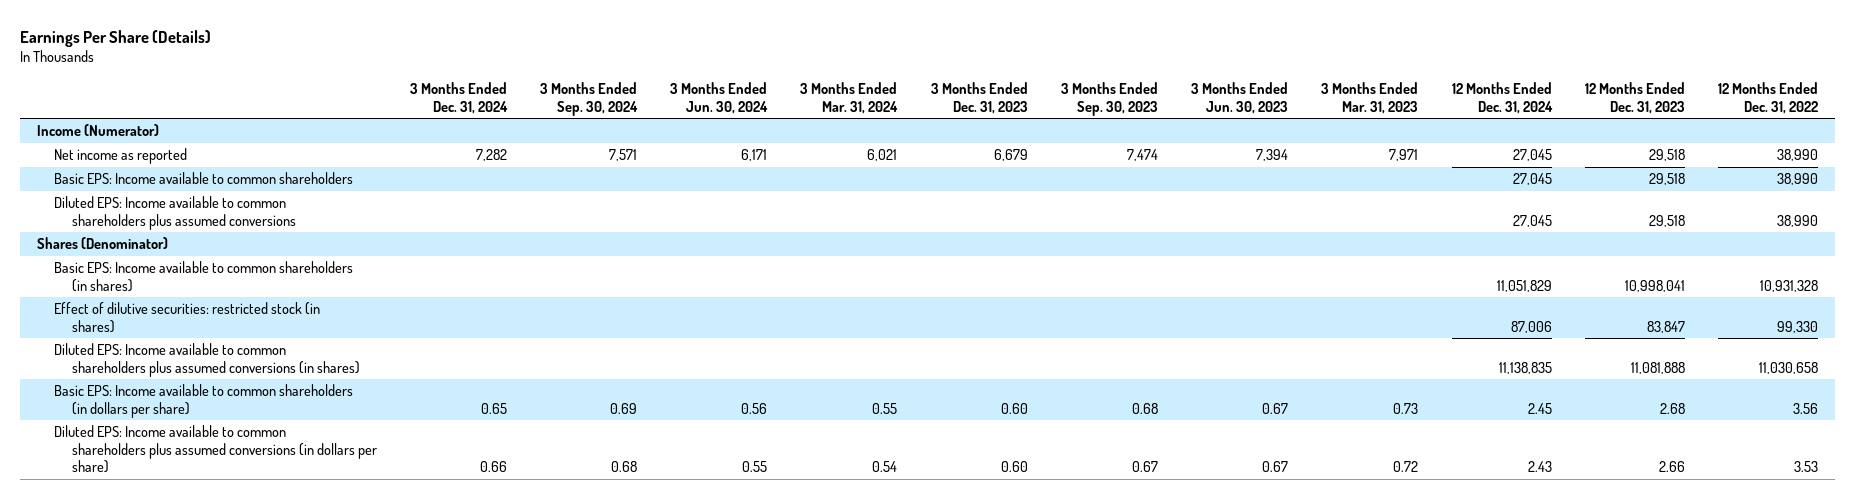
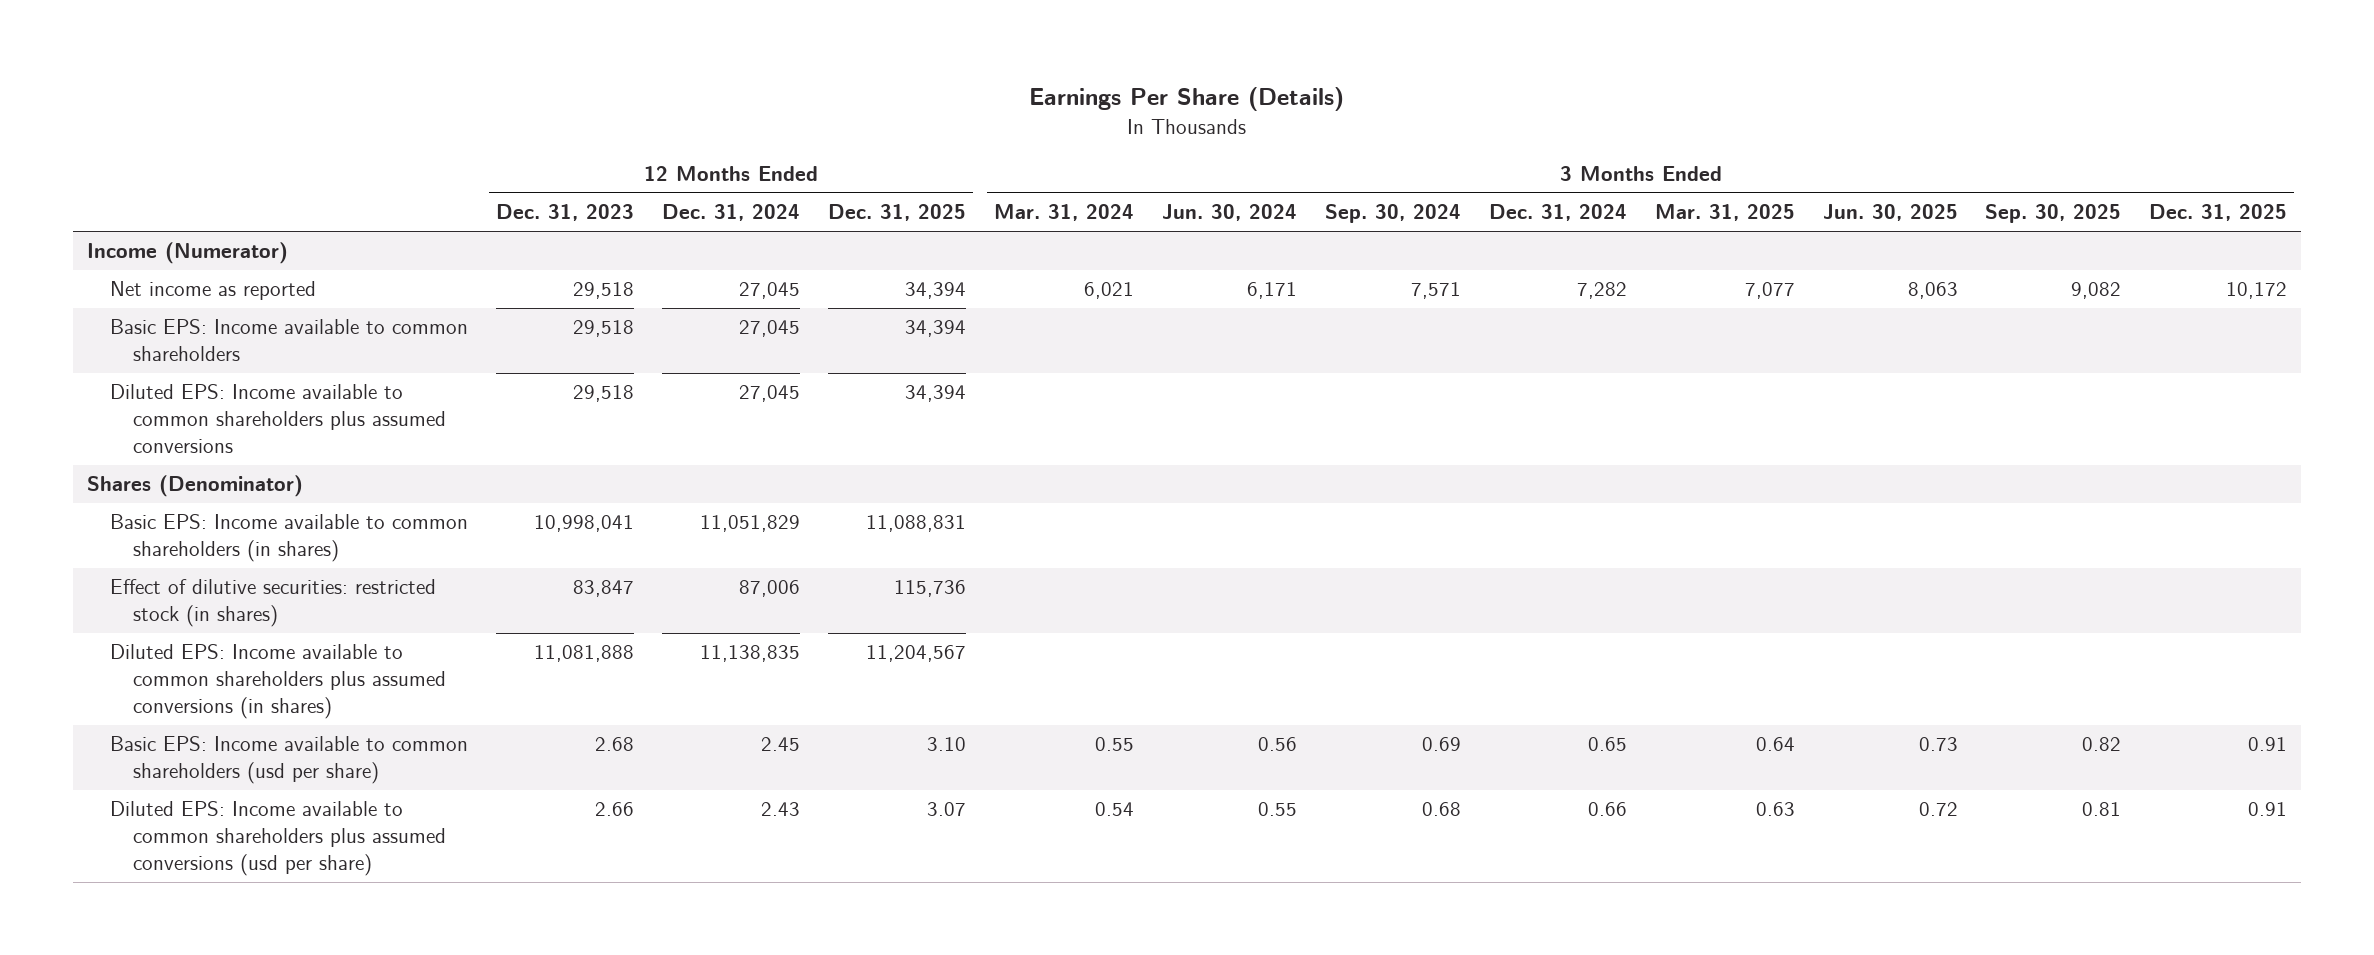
- | 3 Months Ended Dec. 31, 2024 | 3 Months Ended Sep. 30, 2024 | 3 Months Ended Jun. 30, 2024 | 3 Months Ended Mar. 31, 2024 | 3 Months Ended Dec. 31, 2023 | 3 Months Ended Sep. 30, 2023 | 3 Months Ended Jun. 30, 2023 | 3 Months Ended Mar. 31, 2023 | 12 Months Ended Dec. 31, 2024 | 12 Months Ended Dec. 31, 2023 | 12 Months Ended Dec. 31, 2022
+ | 12 Months Ended Dec. 31, 2023 | 12 Months Ended Dec. 31, 2024 | 12 Months Ended Dec. 31, 2025 | 3 Months Ended Mar. 31, 2024 | 3 Months Ended Jun. 30, 2024 | 3 Months Ended Sep. 30, 2024 | 3 Months Ended Dec. 31, 2024 | 3 Months Ended Mar. 31, 2025 | 3 Months Ended Jun. 30, 2025 | 3 Months Ended Sep. 30, 2025 | 3 Months Ended Dec. 31, 2025
- Basic EPS: Income available to common shareholders (in dollars per share) | 0.65 | 0.69 | 0.56 | 0.55 | 0.60 | 0.68 | 0.67 | 0.73 | 2.45 | 2.68 | 3.56
- Diluted EPS: Income available to common shareholders plus assumed conversions (in dollars per share) | 0.66 | 0.68 | 0.55 | 0.54 | 0.60 | 0.67 | 0.67 | 0.72 | 2.43 | 2.66 | 3.53
+ Basic EPS: Income available to common shareholders (usd per share) | 2.68 | 2.45 | 3.10 | 0.55 | 0.56 | 0.69 | 0.65 | 0.64 | 0.73 | 0.82 | 0.91
+ Diluted EPS: Income available to common shareholders plus assumed conversions (usd per share) | 2.66 | 2.43 | 3.07 | 0.54 | 0.55 | 0.68 | 0.66 | 0.63 | 0.72 | 0.81 | 0.91

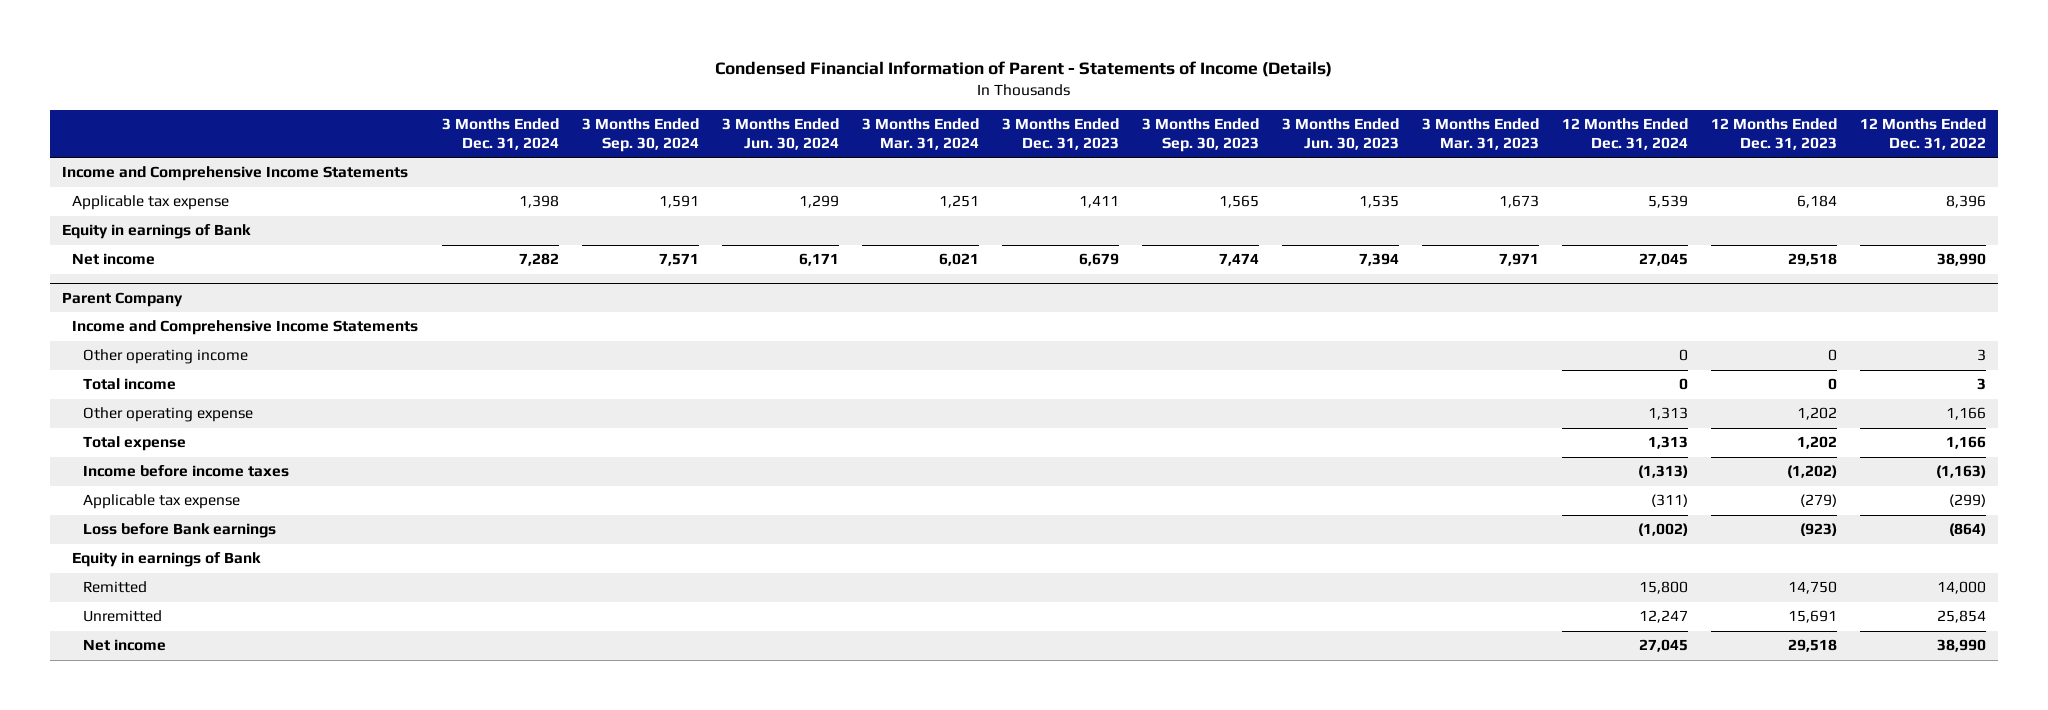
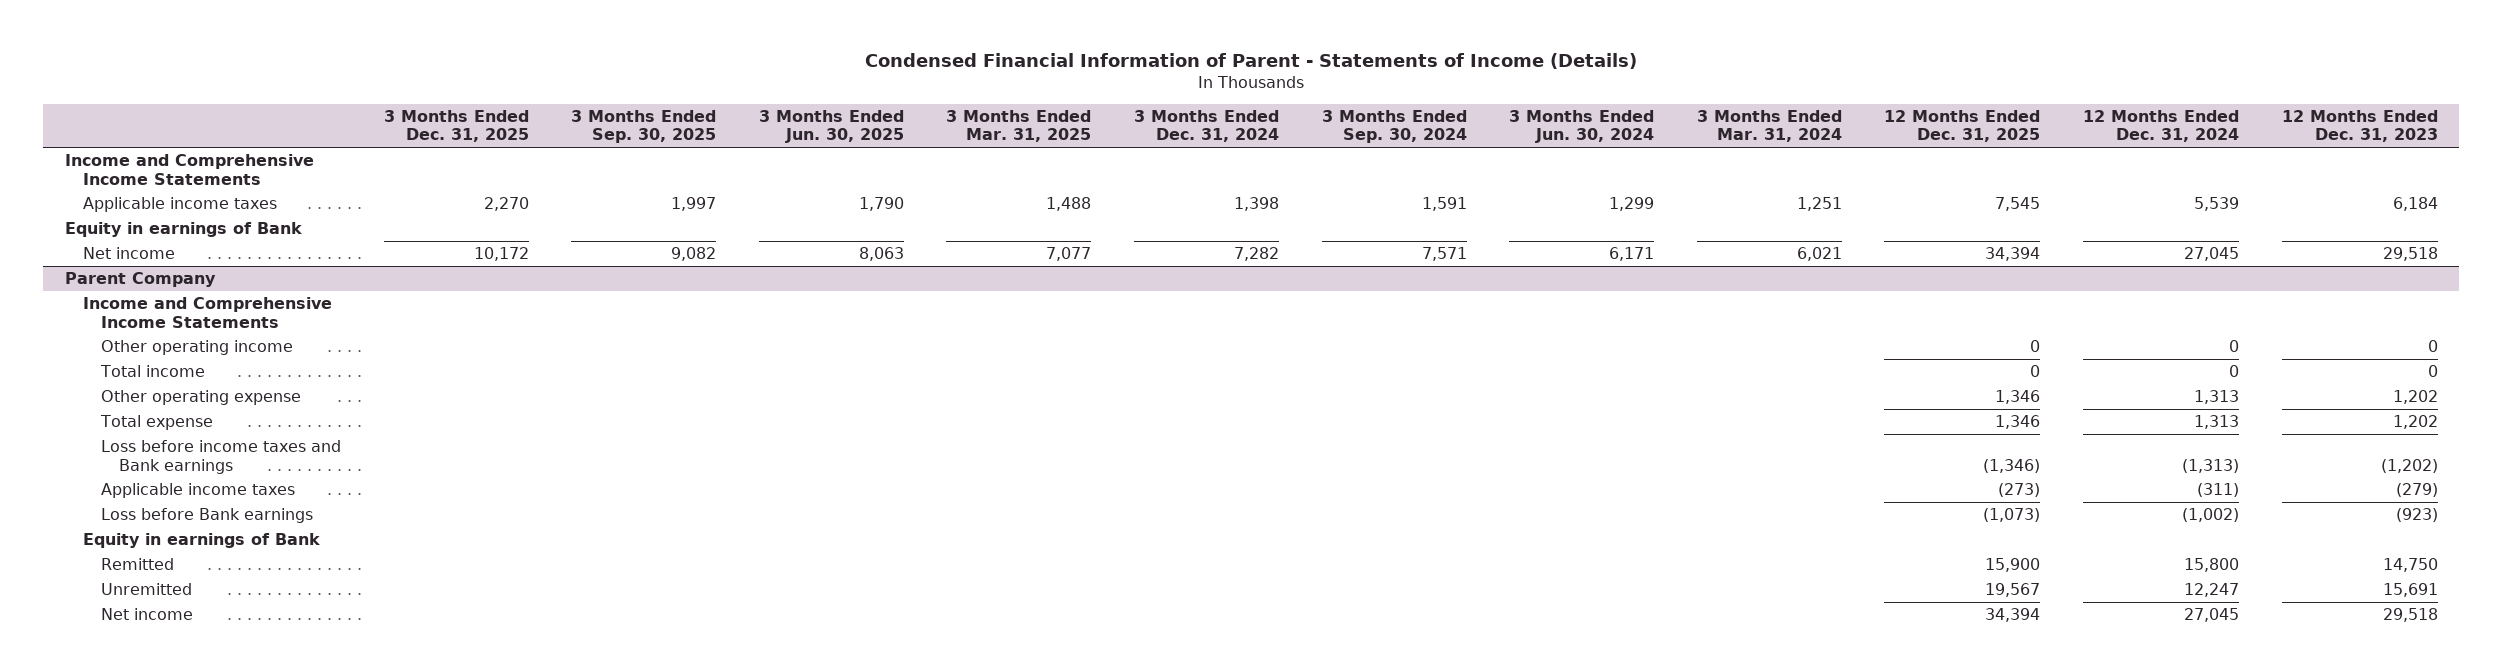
- | 3 Months Ended Dec. 31, 2024 | 3 Months Ended Sep. 30, 2024 | 3 Months Ended Jun. 30, 2024 | 3 Months Ended Mar. 31, 2024 | 3 Months Ended Dec. 31, 2023 | 3 Months Ended Sep. 30, 2023 | 3 Months Ended Jun. 30, 2023 | 3 Months Ended Mar. 31, 2023 | 12 Months Ended Dec. 31, 2024 | 12 Months Ended Dec. 31, 2023 | 12 Months Ended Dec. 31, 2022
+ | 3 Months Ended Dec. 31, 2025 | 3 Months Ended Sep. 30, 2025 | 3 Months Ended Jun. 30, 2025 | 3 Months Ended Mar. 31, 2025 | 3 Months Ended Dec. 31, 2024 | 3 Months Ended Sep. 30, 2024 | 3 Months Ended Jun. 30, 2024 | 3 Months Ended Mar. 31, 2024 | 12 Months Ended Dec. 31, 2025 | 12 Months Ended Dec. 31, 2024 | 12 Months Ended Dec. 31, 2023
- Applicable tax expense | 1,398 | 1,591 | 1,299 | 1,251 | 1,411 | 1,565 | 1,535 | 1,673 | 5,539 | 6,184 | 8,396
+ Applicable income taxes | 2,270 | 1,997 | 1,790 | 1,488 | 1,398 | 1,591 | 1,299 | 1,251 | 7,545 | 5,539 | 6,184
@ Parent Company
- Income before income taxes | | | | | | | | | (1,313) | (1,202) | (1,163)
- Applicable tax expense | | | | | | | | | (311) | (279) | (299)
+ Loss before income taxes and Bank earnings | | | | | | | | | (1,346) | (1,313) | (1,202)
+ Applicable income taxes | | | | | | | | | (273) | (311) | (279)

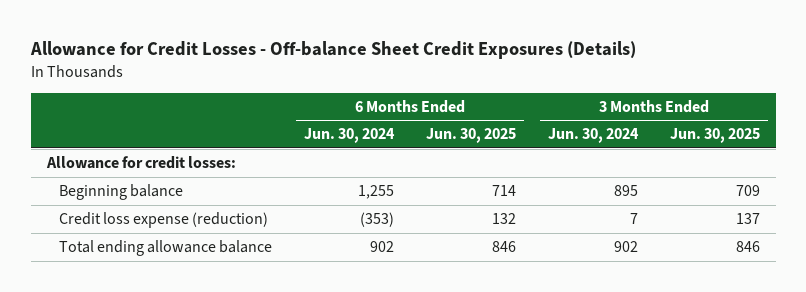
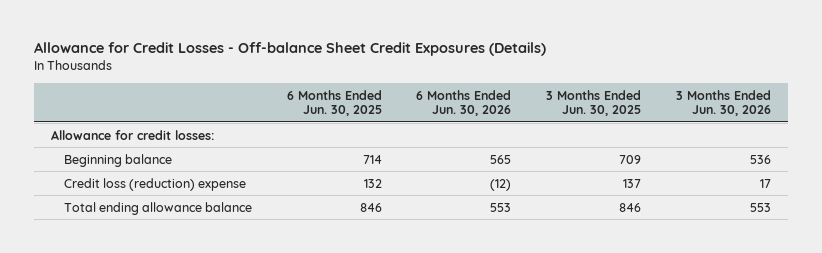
- | 6 Months Ended Jun. 30, 2024 | 6 Months Ended Jun. 30, 2025 | 3 Months Ended Jun. 30, 2024 | 3 Months Ended Jun. 30, 2025
+ | 6 Months Ended Jun. 30, 2025 | 6 Months Ended Jun. 30, 2026 | 3 Months Ended Jun. 30, 2025 | 3 Months Ended Jun. 30, 2026
- Credit loss expense (reduction) | (353) | 132 | 7 | 137
+ Credit loss (reduction) expense | 132 | (12) | 137 | 17

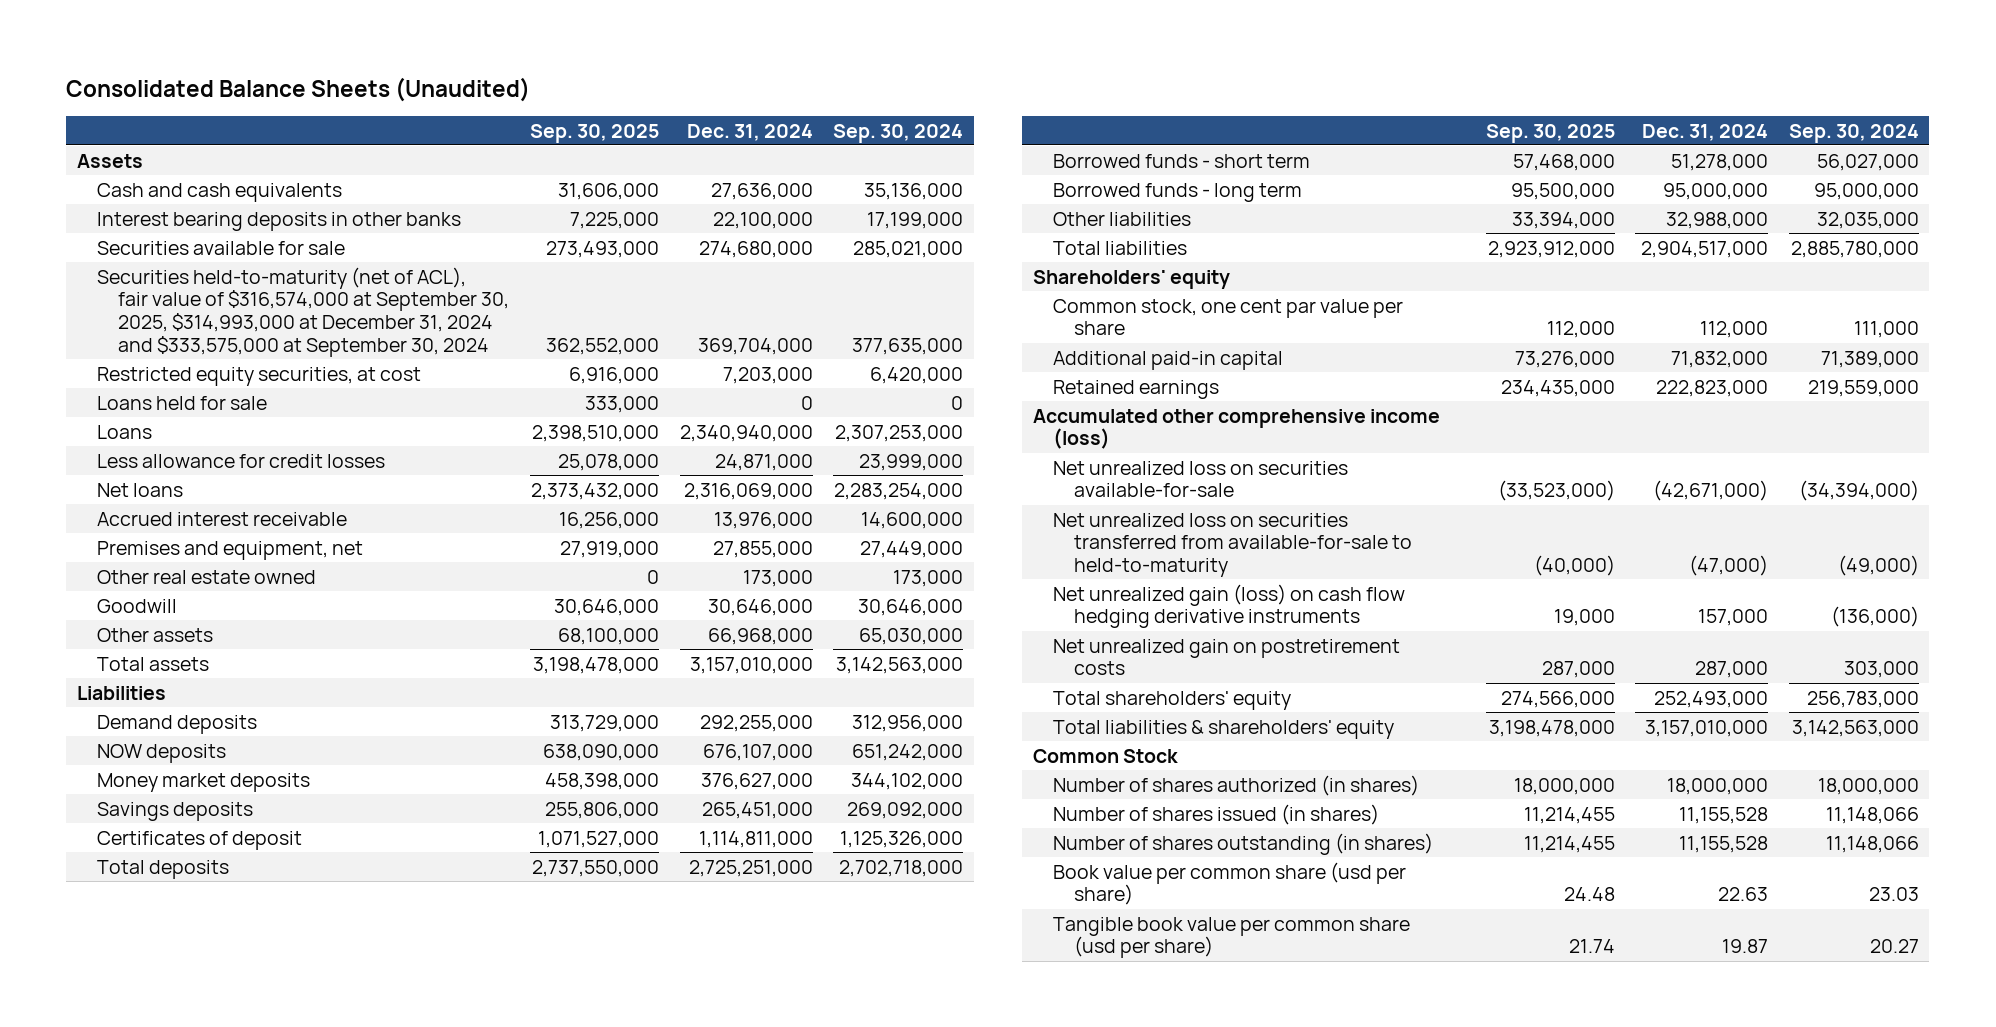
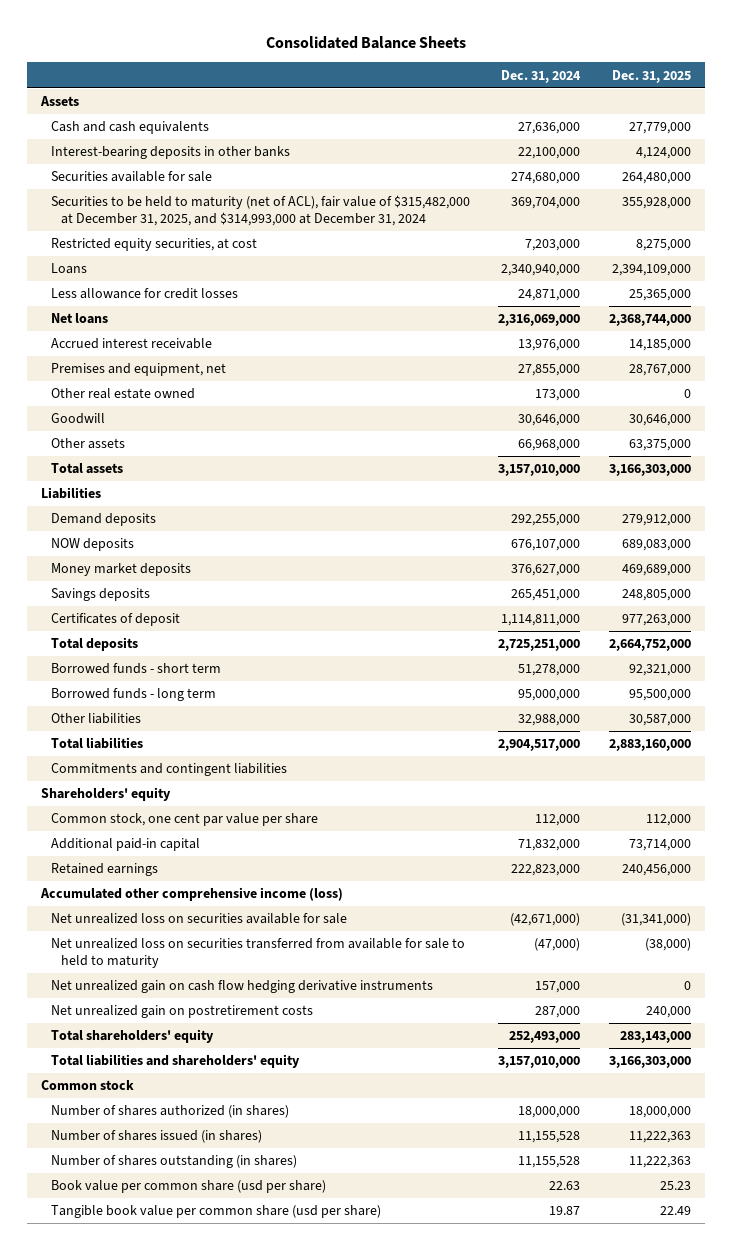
- Consolidated Balance Sheets (Unaudited)
+ Consolidated Balance Sheets
- | Sep. 30, 2025 | Dec. 31, 2024 | Sep. 30, 2024
+ | Dec. 31, 2024 | Dec. 31, 2025
- Interest bearing deposits in other banks | 7,225,000 | 22,100,000 | 17,199,000
+ Interest-bearing deposits in other banks | 22,100,000 | 4,124,000
- Securities held-to-maturity (net of ACL), fair value of $316,574,000 at September 30, 2025, $314,993,000 at December 31, 2024 and $333,575,000 at September 30, 2024 | 362,552,000 | 369,704,000 | 377,635,000
+ Securities to be held to maturity (net of ACL), fair value of $315,482,000 at December 31, 2025, and $314,993,000 at December 31, 2024 | 369,704,000 | 355,928,000
- Loans held for sale | 333,000 | 0 | 0
+ Commitments and contingent liabilities
- Net unrealized loss on securities available-for-sale | (33,523,000) | (42,671,000) | (34,394,000)
- Net unrealized loss on securities transferred from available-for-sale to held-to-maturity | (40,000) | (47,000) | (49,000)
- Net unrealized gain (loss) on cash flow hedging derivative instruments | 19,000 | 157,000 | (136,000)
+ Net unrealized loss on securities available for sale | (42,671,000) | (31,341,000)
+ Net unrealized loss on securities transferred from available for sale to held to maturity | (47,000) | (38,000)
+ Net unrealized gain on cash flow hedging derivative instruments | 157,000 | 0
- Total liabilities & shareholders' equity | 3,198,478,000 | 3,157,010,000 | 3,142,563,000
- Common Stock
+ Total liabilities and shareholders' equity | 3,157,010,000 | 3,166,303,000
+ Common stock

